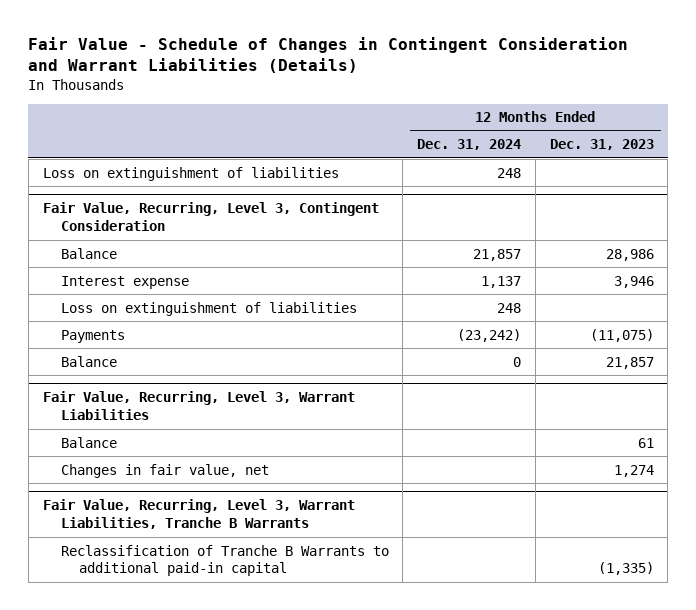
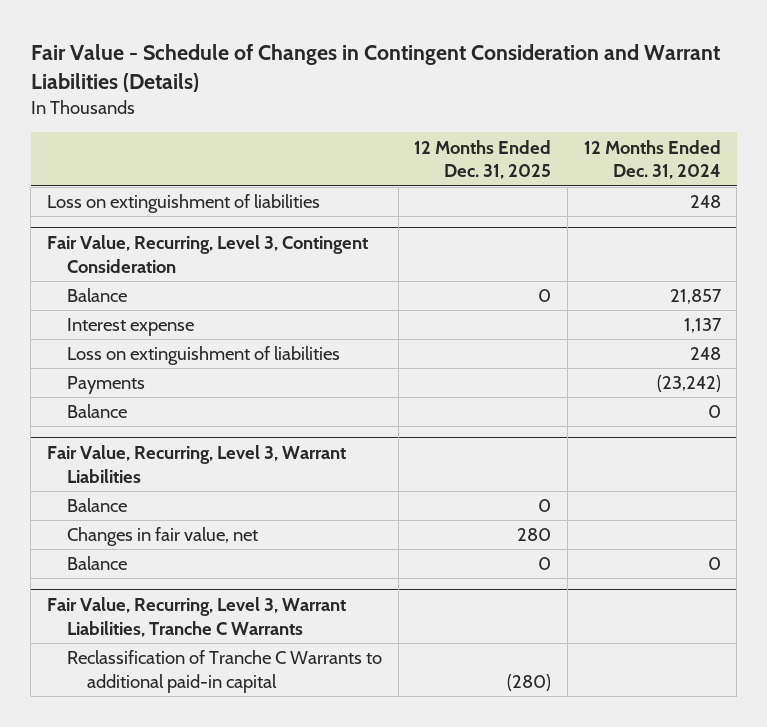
- | 12 Months Ended Dec. 31, 2024 | 12 Months Ended Dec. 31, 2023
+ | 12 Months Ended Dec. 31, 2025 | 12 Months Ended Dec. 31, 2024
- Fair Value, Recurring, Level 3, Warrant Liabilities, Tranche B Warrants
- Reclassification of Tranche B Warrants to additional paid-in capital | | (1,335)
@ Fair Value, Recurring, Level 3, Warrant Liabilities
+ Balance | 0 | 0
+ Fair Value, Recurring, Level 3, Warrant Liabilities, Tranche C Warrants
+ Reclassification of Tranche C Warrants to additional paid-in capital | (280) |

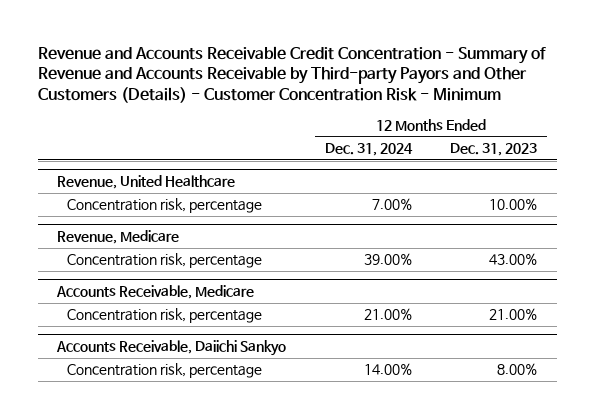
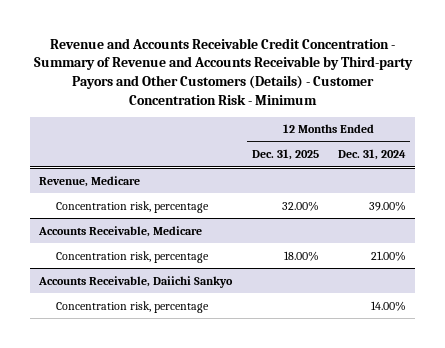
- | 12 Months Ended Dec. 31, 2024 | 12 Months Ended Dec. 31, 2023
+ | 12 Months Ended Dec. 31, 2025 | 12 Months Ended Dec. 31, 2024
- Revenue, United Healthcare
- Concentration risk, percentage | 7.00% | 10.00%

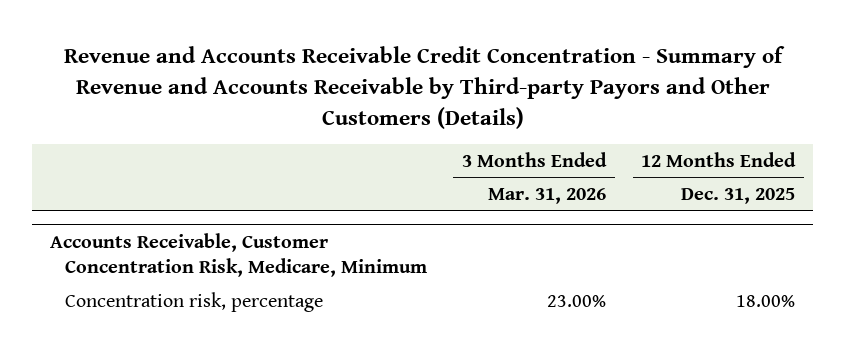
- Revenue and Accounts Receivable Credit Concentration - Summary of Revenue and Accounts Receivable by Third-party Payors and Other Customers (Details) - Customer Concentration Risk - Minimum
+ Revenue and Accounts Receivable Credit Concentration - Summary of Revenue and Accounts Receivable by Third-party Payors and Other Customers (Details)
- | 12 Months Ended Dec. 31, 2025 | 12 Months Ended Dec. 31, 2024
+ | 3 Months Ended Mar. 31, 2026 | 12 Months Ended Dec. 31, 2025
- Revenue, Medicare
- Concentration risk, percentage | 32.00% | 39.00%
- Accounts Receivable, Medicare
+ Accounts Receivable, Customer Concentration Risk, Medicare, Minimum
- Accounts Receivable, Daiichi Sankyo
- Concentration risk, percentage | | 14.00%

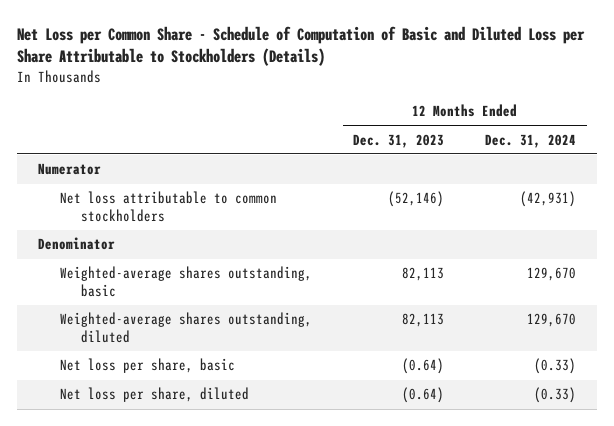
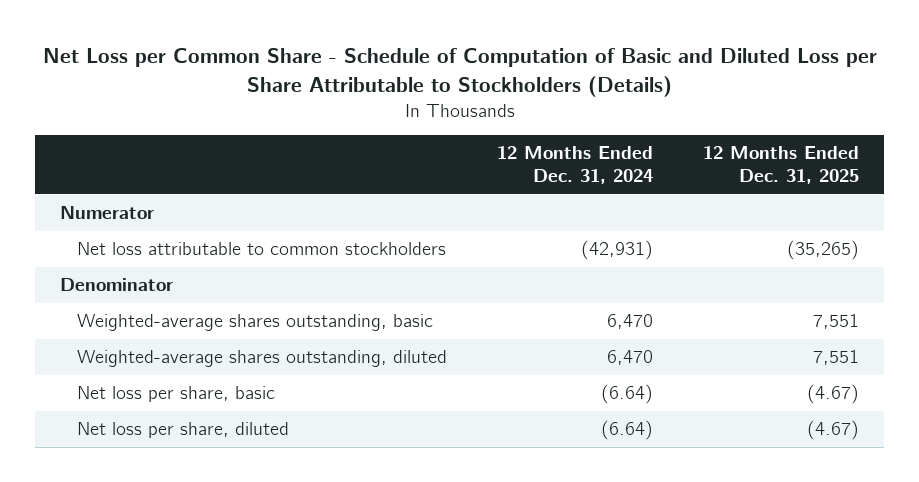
- | 12 Months Ended Dec. 31, 2023 | 12 Months Ended Dec. 31, 2024
+ | 12 Months Ended Dec. 31, 2024 | 12 Months Ended Dec. 31, 2025
- Weighted-average shares outstanding, basic | 82,113 | 129,670
- Weighted-average shares outstanding, diluted | 82,113 | 129,670
- Net loss per share, basic | (0.64) | (0.33)
- Net loss per share, diluted | (0.64) | (0.33)
+ Weighted-average shares outstanding, basic | 6,470 | 7,551
+ Weighted-average shares outstanding, diluted | 6,470 | 7,551
+ Net loss per share, basic | (6.64) | (4.67)
+ Net loss per share, diluted | (6.64) | (4.67)

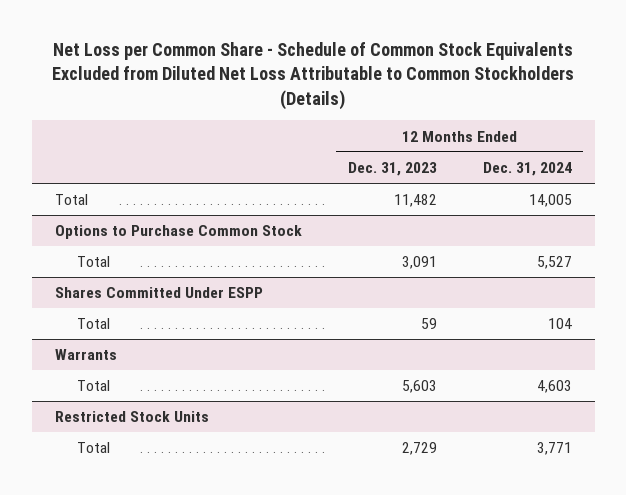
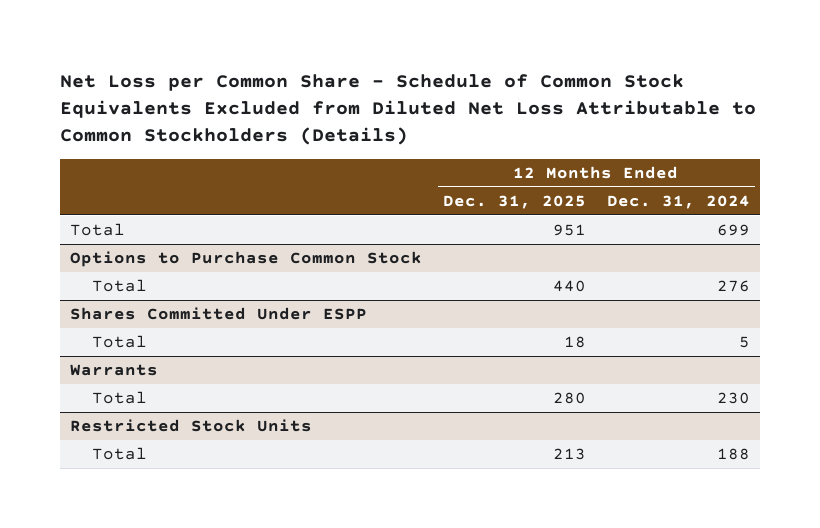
- | 12 Months Ended Dec. 31, 2023 | 12 Months Ended Dec. 31, 2024
+ | 12 Months Ended Dec. 31, 2025 | 12 Months Ended Dec. 31, 2024
- Total | 11,482 | 14,005
+ Total | 951 | 699
@ Options to Purchase Common Stock
- Total | 3,091 | 5,527
+ Total | 440 | 276
@ Shares Committed Under ESPP
- Total | 59 | 104
+ Total | 18 | 5
@ Warrants
- Total | 5,603 | 4,603
+ Total | 280 | 230
@ Restricted Stock Units
- Total | 2,729 | 3,771
+ Total | 213 | 188

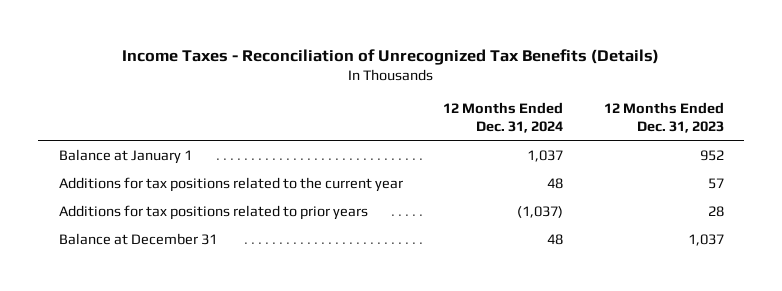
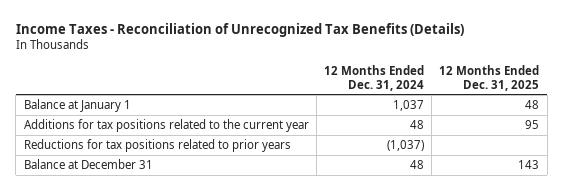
- | 12 Months Ended Dec. 31, 2024 | 12 Months Ended Dec. 31, 2023
+ | 12 Months Ended Dec. 31, 2024 | 12 Months Ended Dec. 31, 2025
- Additions for tax positions related to prior years | (1,037) | 28
+ Reductions for tax positions related to prior years | (1,037) |

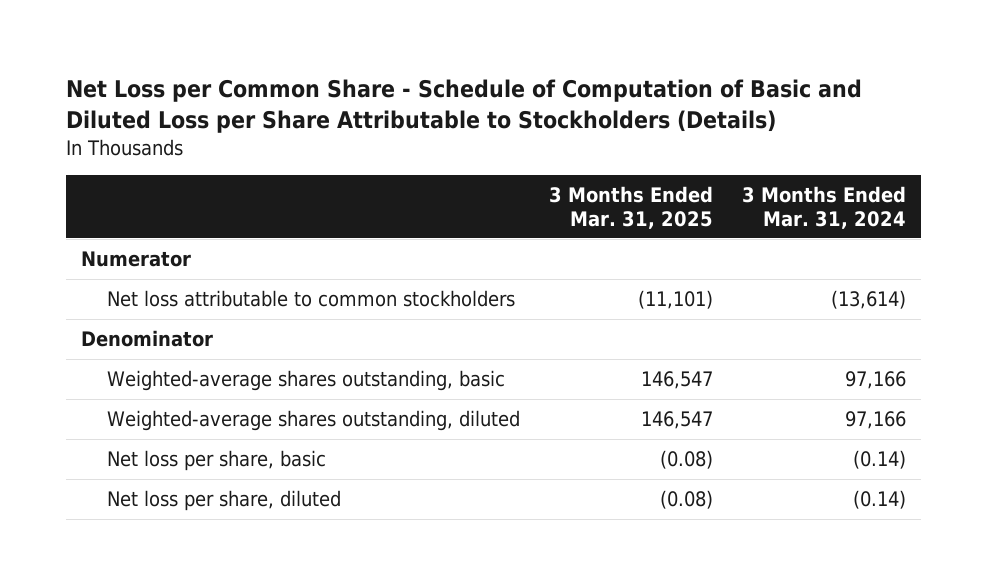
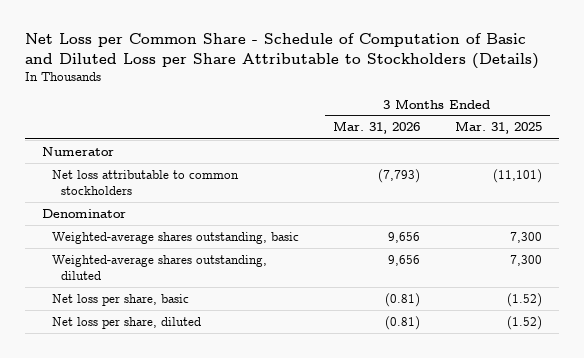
- | 3 Months Ended Mar. 31, 2025 | 3 Months Ended Mar. 31, 2024
+ | 3 Months Ended Mar. 31, 2026 | 3 Months Ended Mar. 31, 2025
- Weighted-average shares outstanding, basic | 146,547 | 97,166
- Weighted-average shares outstanding, diluted | 146,547 | 97,166
- Net loss per share, basic | (0.08) | (0.14)
- Net loss per share, diluted | (0.08) | (0.14)
+ Weighted-average shares outstanding, basic | 9,656 | 7,300
+ Weighted-average shares outstanding, diluted | 9,656 | 7,300
+ Net loss per share, basic | (0.81) | (1.52)
+ Net loss per share, diluted | (0.81) | (1.52)

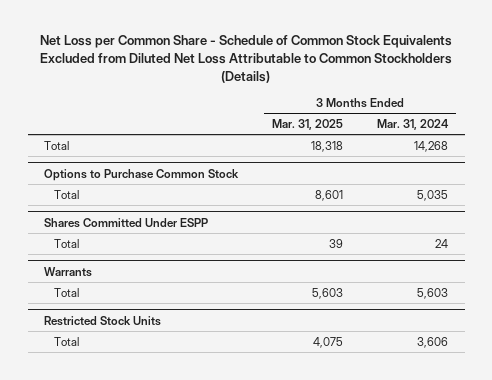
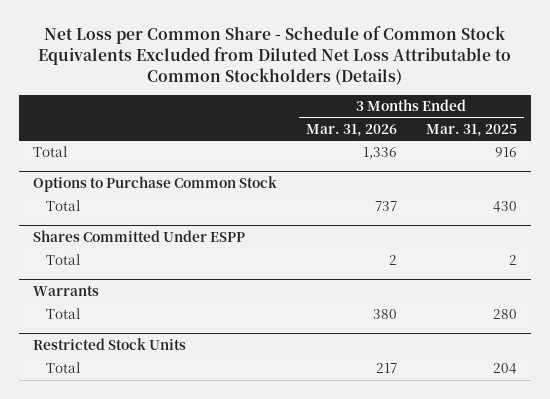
- | 3 Months Ended Mar. 31, 2025 | 3 Months Ended Mar. 31, 2024
+ | 3 Months Ended Mar. 31, 2026 | 3 Months Ended Mar. 31, 2025
- Total | 18,318 | 14,268
+ Total | 1,336 | 916
@ Options to Purchase Common Stock
- Total | 8,601 | 5,035
+ Total | 737 | 430
@ Shares Committed Under ESPP
- Total | 39 | 24
+ Total | 2 | 2
@ Warrants
- Total | 5,603 | 5,603
+ Total | 380 | 280
@ Restricted Stock Units
- Total | 4,075 | 3,606
+ Total | 217 | 204

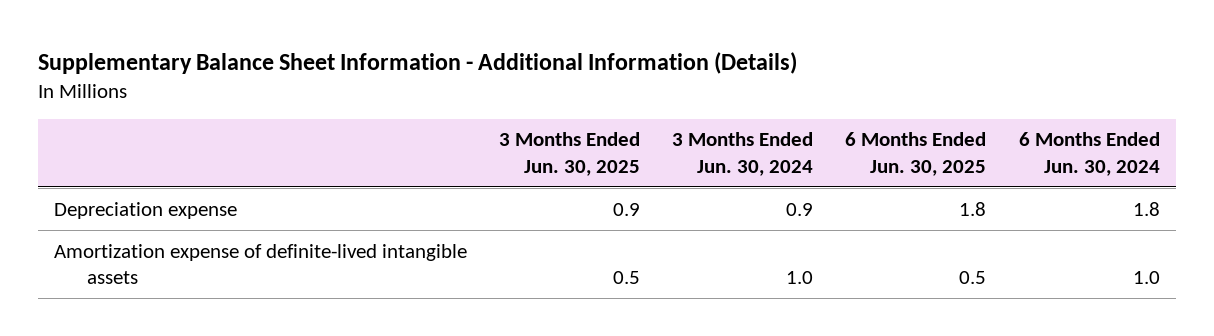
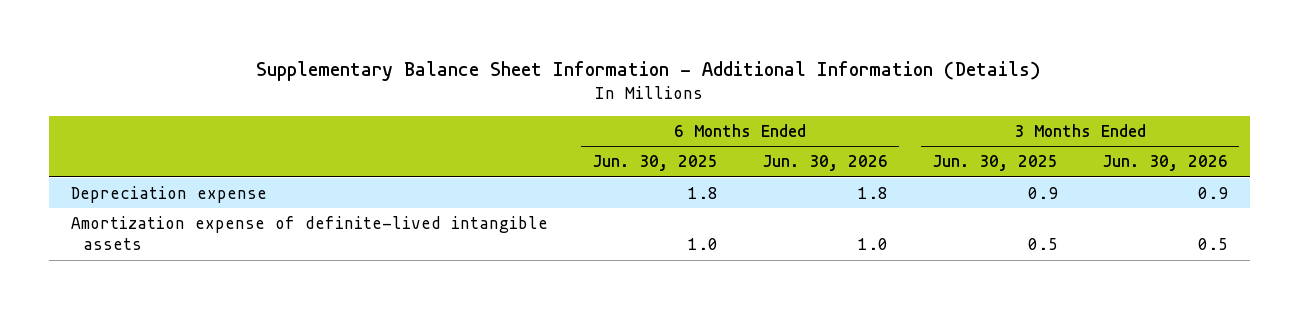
- | 3 Months Ended Jun. 30, 2025 | 3 Months Ended Jun. 30, 2024 | 6 Months Ended Jun. 30, 2025 | 6 Months Ended Jun. 30, 2024
+ | 6 Months Ended Jun. 30, 2025 | 6 Months Ended Jun. 30, 2026 | 3 Months Ended Jun. 30, 2025 | 3 Months Ended Jun. 30, 2026
- Amortization expense of definite-lived intangible assets | 0.5 | 1.0 | 0.5 | 1.0
+ Amortization expense of definite-lived intangible assets | 1.0 | 1.0 | 0.5 | 0.5

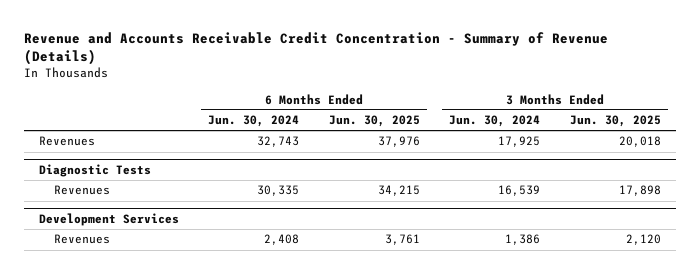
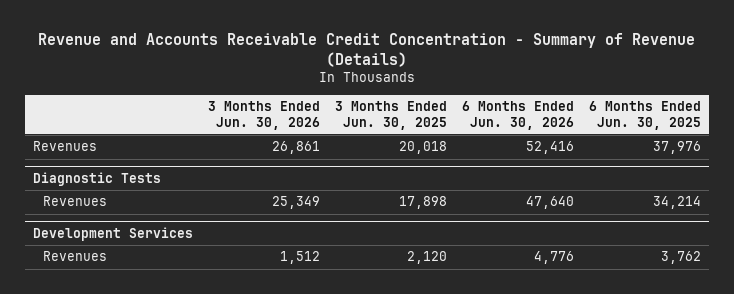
- | 6 Months Ended Jun. 30, 2024 | 6 Months Ended Jun. 30, 2025 | 3 Months Ended Jun. 30, 2024 | 3 Months Ended Jun. 30, 2025
+ | 3 Months Ended Jun. 30, 2026 | 3 Months Ended Jun. 30, 2025 | 6 Months Ended Jun. 30, 2026 | 6 Months Ended Jun. 30, 2025
@ Diagnostic Tests
- Revenues | 30,335 | 34,215 | 16,539 | 17,898
+ Revenues | 25,349 | 17,898 | 47,640 | 34,214
@ Development Services
- Revenues | 2,408 | 3,761 | 1,386 | 2,120
+ Revenues | 1,512 | 2,120 | 4,776 | 3,762

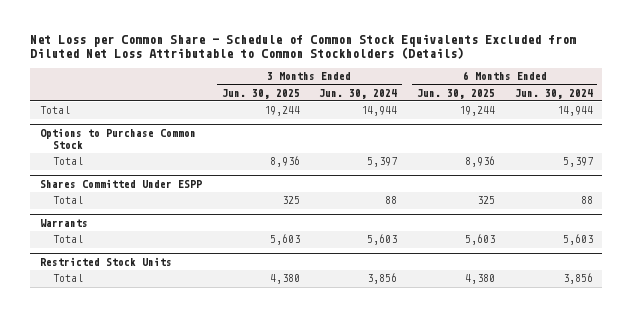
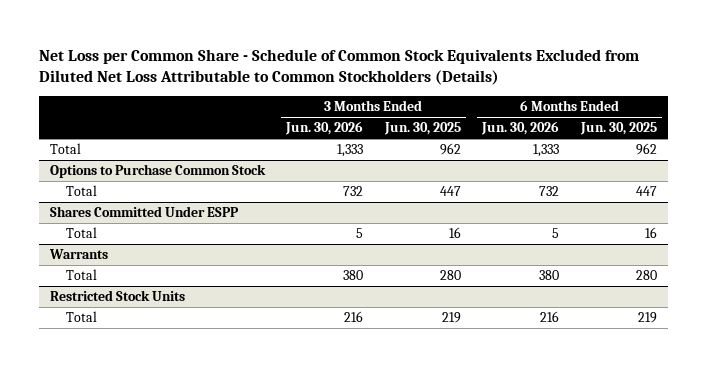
- | 3 Months Ended Jun. 30, 2025 | 3 Months Ended Jun. 30, 2024 | 6 Months Ended Jun. 30, 2025 | 6 Months Ended Jun. 30, 2024
+ | 3 Months Ended Jun. 30, 2026 | 3 Months Ended Jun. 30, 2025 | 6 Months Ended Jun. 30, 2026 | 6 Months Ended Jun. 30, 2025
- Total | 19,244 | 14,944 | 19,244 | 14,944
+ Total | 1,333 | 962 | 1,333 | 962
@ Options to Purchase Common Stock
- Total | 8,936 | 5,397 | 8,936 | 5,397
+ Total | 732 | 447 | 732 | 447
@ Shares Committed Under ESPP
- Total | 325 | 88 | 325 | 88
+ Total | 5 | 16 | 5 | 16
@ Warrants
- Total | 5,603 | 5,603 | 5,603 | 5,603
+ Total | 380 | 280 | 380 | 280
@ Restricted Stock Units
- Total | 4,380 | 3,856 | 4,380 | 3,856
+ Total | 216 | 219 | 216 | 219

